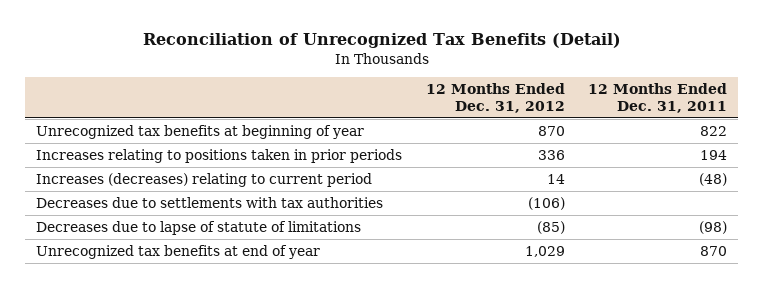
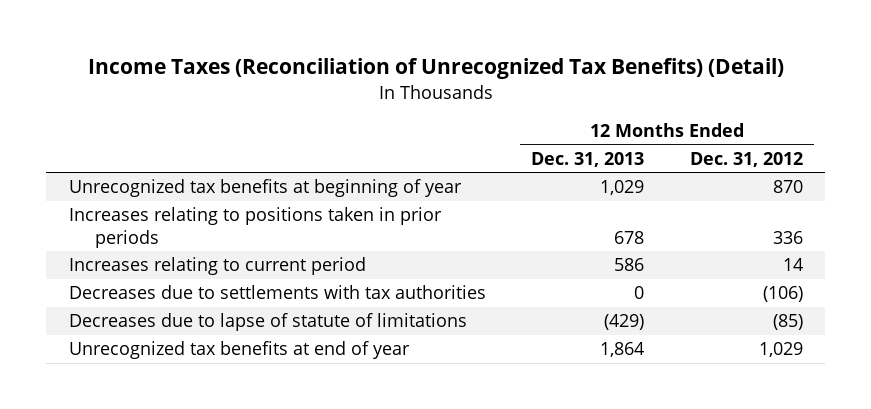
- Reconciliation of Unrecognized Tax Benefits (Detail)
+ Income Taxes (Reconciliation of Unrecognized Tax Benefits) (Detail)
- | 12 Months Ended Dec. 31, 2012 | 12 Months Ended Dec. 31, 2011
+ | 12 Months Ended Dec. 31, 2013 | 12 Months Ended Dec. 31, 2012
- Increases (decreases) relating to current period | 14 | (48)
+ Increases relating to current period | 586 | 14

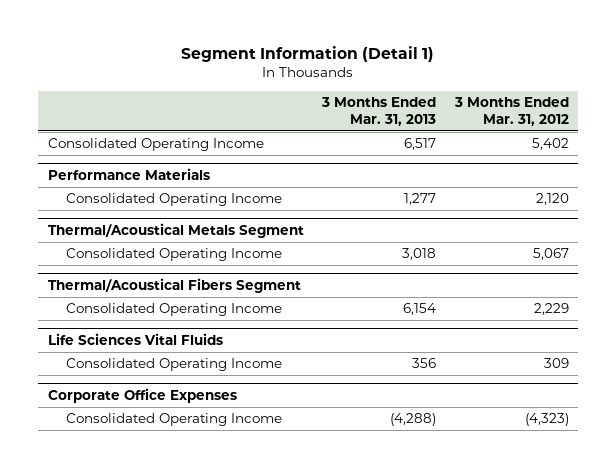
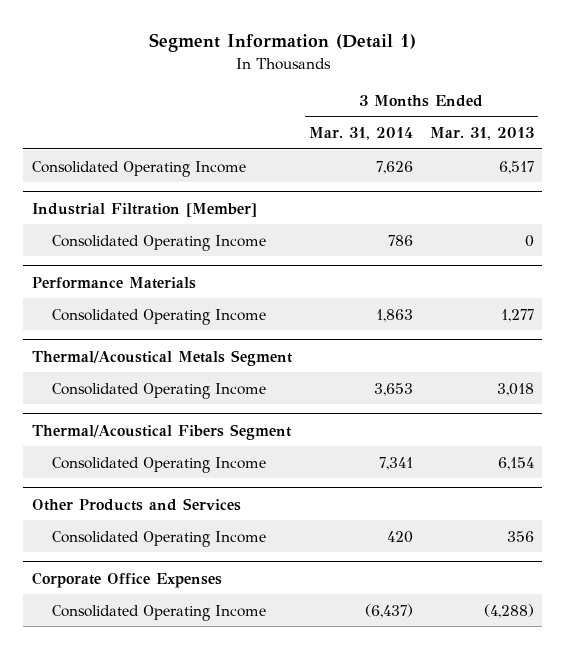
- | 3 Months Ended Mar. 31, 2013 | 3 Months Ended Mar. 31, 2012
+ | 3 Months Ended Mar. 31, 2014 | 3 Months Ended Mar. 31, 2013
+ Industrial Filtration [Member]
+ Consolidated Operating Income | 786 | 0
- Life Sciences Vital Fluids
+ Other Products and Services

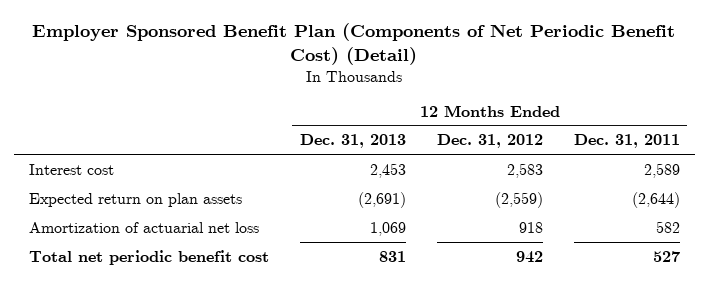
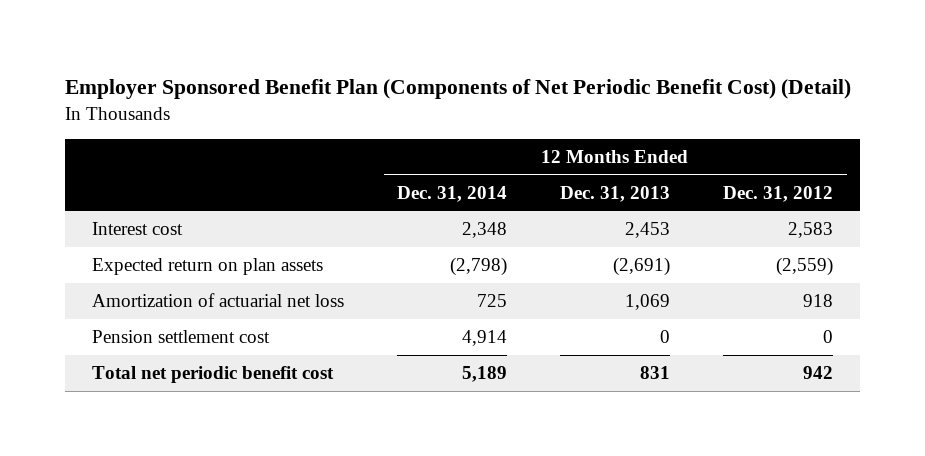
- | 12 Months Ended Dec. 31, 2013 | 12 Months Ended Dec. 31, 2012 | 12 Months Ended Dec. 31, 2011
+ | 12 Months Ended Dec. 31, 2014 | 12 Months Ended Dec. 31, 2013 | 12 Months Ended Dec. 31, 2012
+ Pension settlement cost | 4,914 | 0 | 0

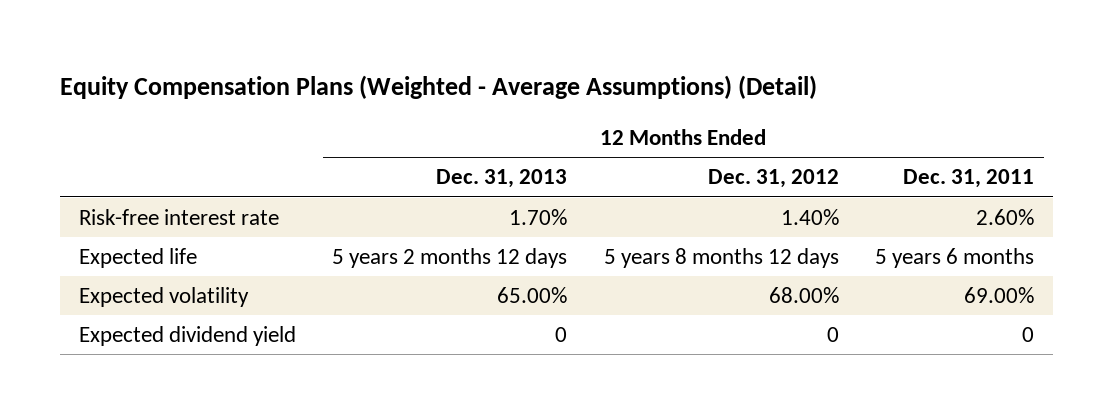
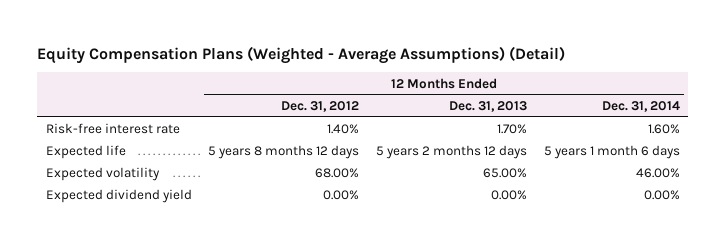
- | 12 Months Ended Dec. 31, 2013 | 12 Months Ended Dec. 31, 2012 | 12 Months Ended Dec. 31, 2011
+ | 12 Months Ended Dec. 31, 2012 | 12 Months Ended Dec. 31, 2013 | 12 Months Ended Dec. 31, 2014
- Expected dividend yield | 0 | 0 | 0
+ Expected dividend yield | 0.00% | 0.00% | 0.00%

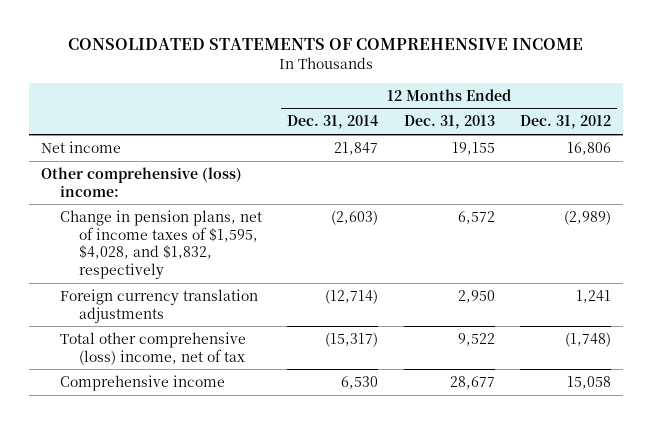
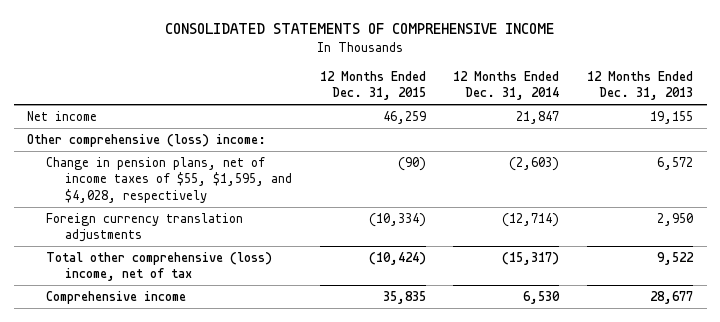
- | 12 Months Ended Dec. 31, 2014 | 12 Months Ended Dec. 31, 2013 | 12 Months Ended Dec. 31, 2012
+ | 12 Months Ended Dec. 31, 2015 | 12 Months Ended Dec. 31, 2014 | 12 Months Ended Dec. 31, 2013
- Change in pension plans, net of income taxes of $1,595, $4,028, and $1,832, respectively | (2,603) | 6,572 | (2,989)
+ Change in pension plans, net of income taxes of $55, $1,595, and $4,028, respectively | (90) | (2,603) | 6,572

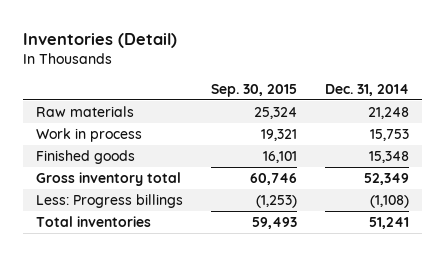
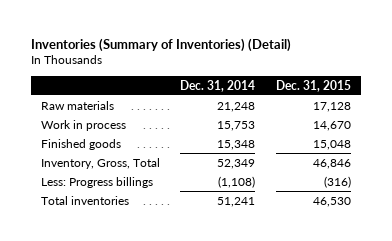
- Inventories (Detail)
+ Inventories (Summary of Inventories) (Detail)
- | Sep. 30, 2015 | Dec. 31, 2014
+ | Dec. 31, 2014 | Dec. 31, 2015
- Gross inventory total | 60,746 | 52,349
+ Inventory, Gross, Total | 52,349 | 46,846

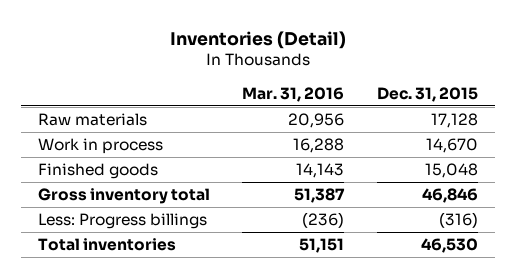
- Inventories (Summary of Inventories) (Detail)
+ Inventories (Detail)
- | Dec. 31, 2014 | Dec. 31, 2015
+ | Mar. 31, 2016 | Dec. 31, 2015
- Inventory, Gross, Total | 52,349 | 46,846
+ Gross inventory total | 51,387 | 46,846

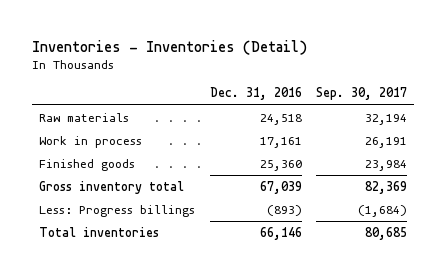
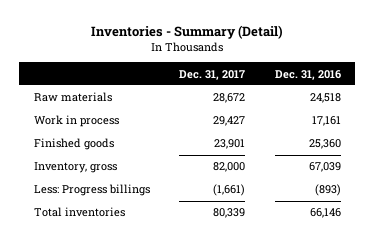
- Inventories - Inventories (Detail)
+ Inventories - Summary (Detail)
- | Dec. 31, 2016 | Sep. 30, 2017
+ | Dec. 31, 2017 | Dec. 31, 2016
- Gross inventory total | 67,039 | 82,369
+ Inventory, gross | 82,000 | 67,039

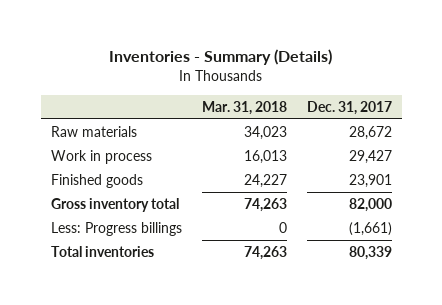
- Inventories - Summary (Detail)
+ Inventories - Summary (Details)
- | Dec. 31, 2017 | Dec. 31, 2016
+ | Mar. 31, 2018 | Dec. 31, 2017
- Inventory, gross | 82,000 | 67,039
+ Gross inventory total | 74,263 | 82,000

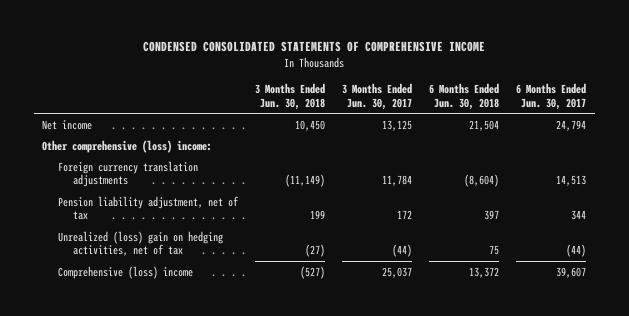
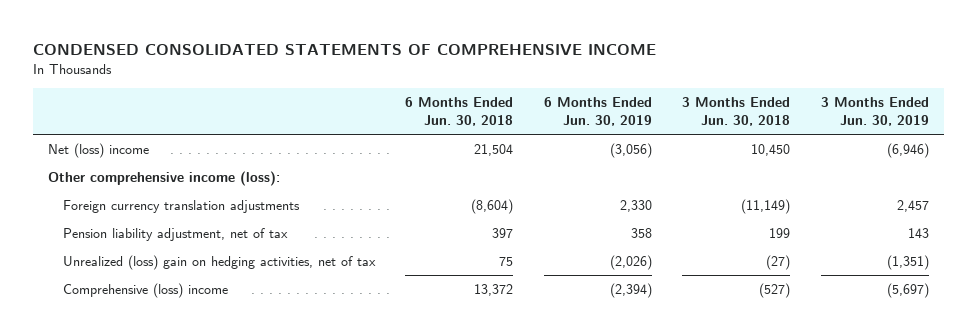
- | 3 Months Ended Jun. 30, 2018 | 3 Months Ended Jun. 30, 2017 | 6 Months Ended Jun. 30, 2018 | 6 Months Ended Jun. 30, 2017
+ | 6 Months Ended Jun. 30, 2018 | 6 Months Ended Jun. 30, 2019 | 3 Months Ended Jun. 30, 2018 | 3 Months Ended Jun. 30, 2019
- Net income | 10,450 | 13,125 | 21,504 | 24,794
- Other comprehensive (loss) income:
+ Net (loss) income | 21,504 | (3,056) | 10,450 | (6,946)
+ Other comprehensive income (loss):

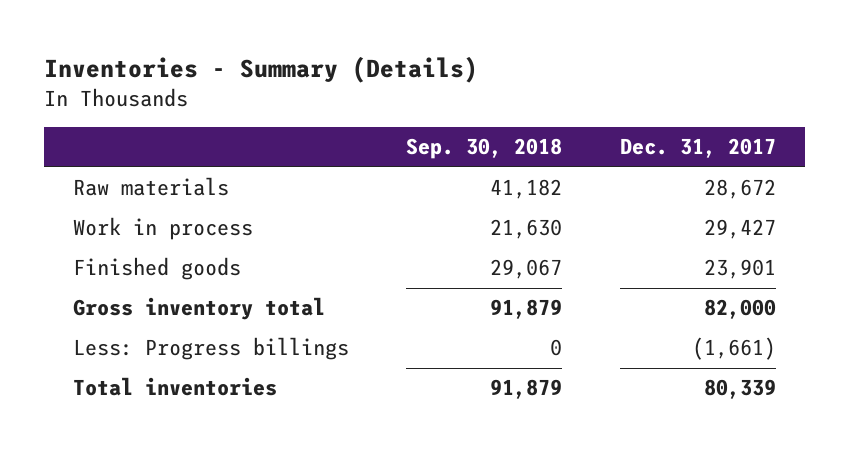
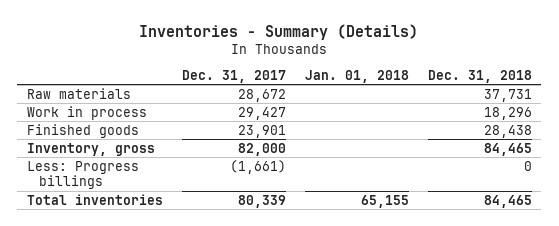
- | Sep. 30, 2018 | Dec. 31, 2017
+ | Dec. 31, 2017 | Jan. 01, 2018 | Dec. 31, 2018
- Gross inventory total | 91,879 | 82,000
+ Inventory, gross | 82,000 | | 84,465

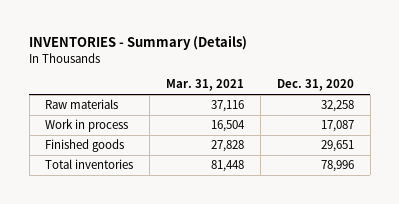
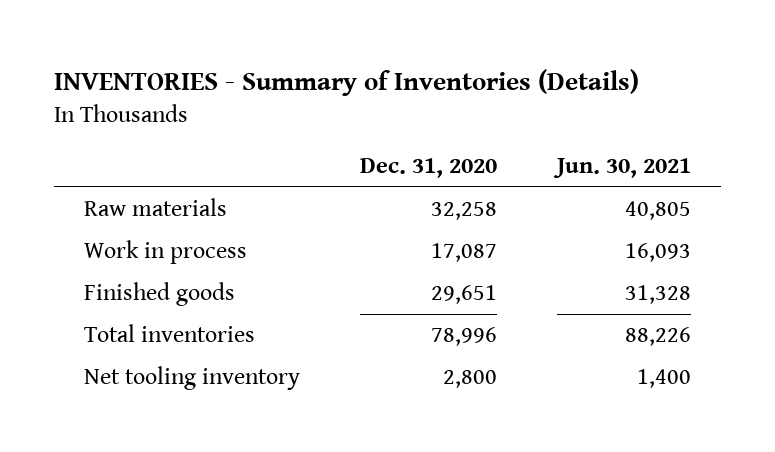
- INVENTORIES - Summary (Details)
+ INVENTORIES - Summary of Inventories (Details)
- | Mar. 31, 2021 | Dec. 31, 2020
+ | Dec. 31, 2020 | Jun. 30, 2021
+ Net tooling inventory | 2,800 | 1,400

